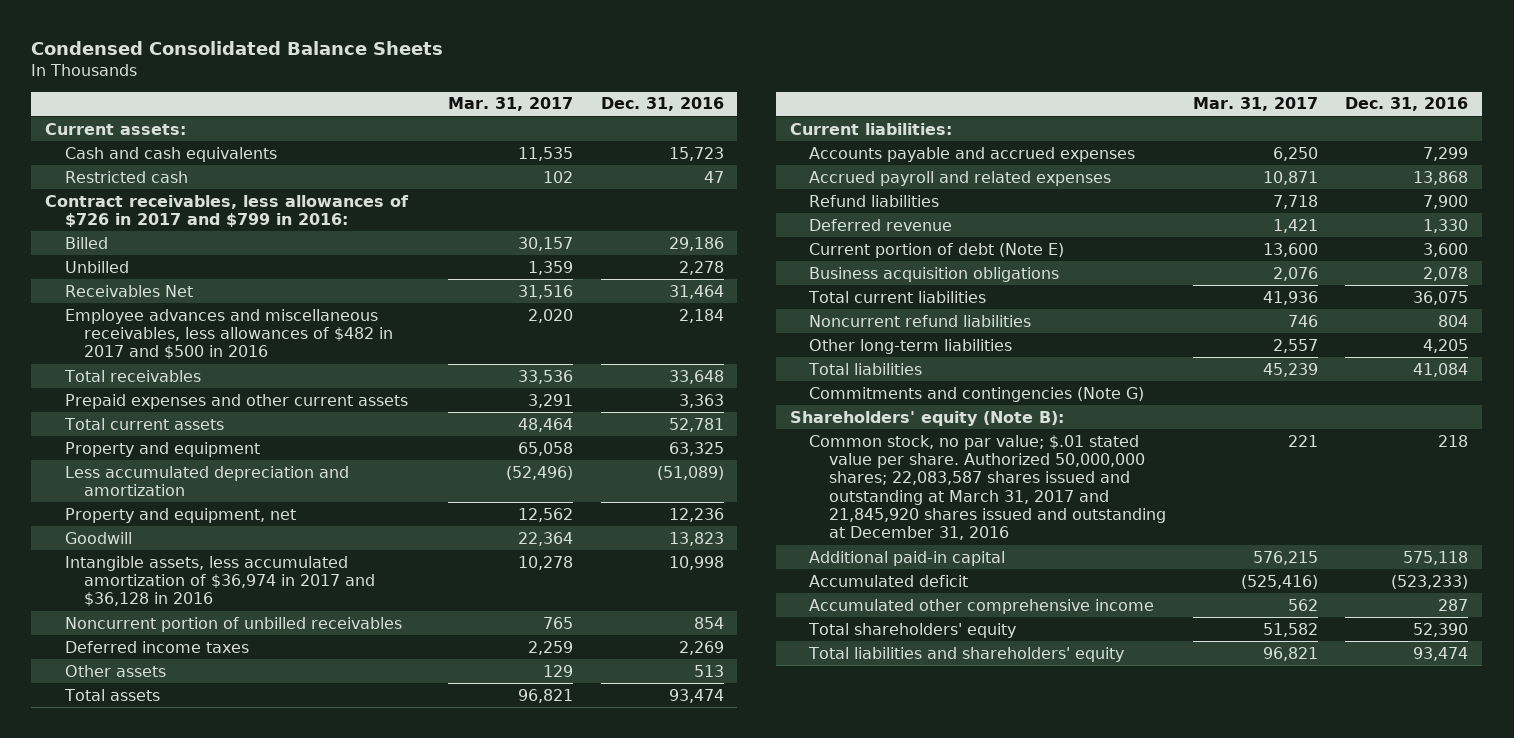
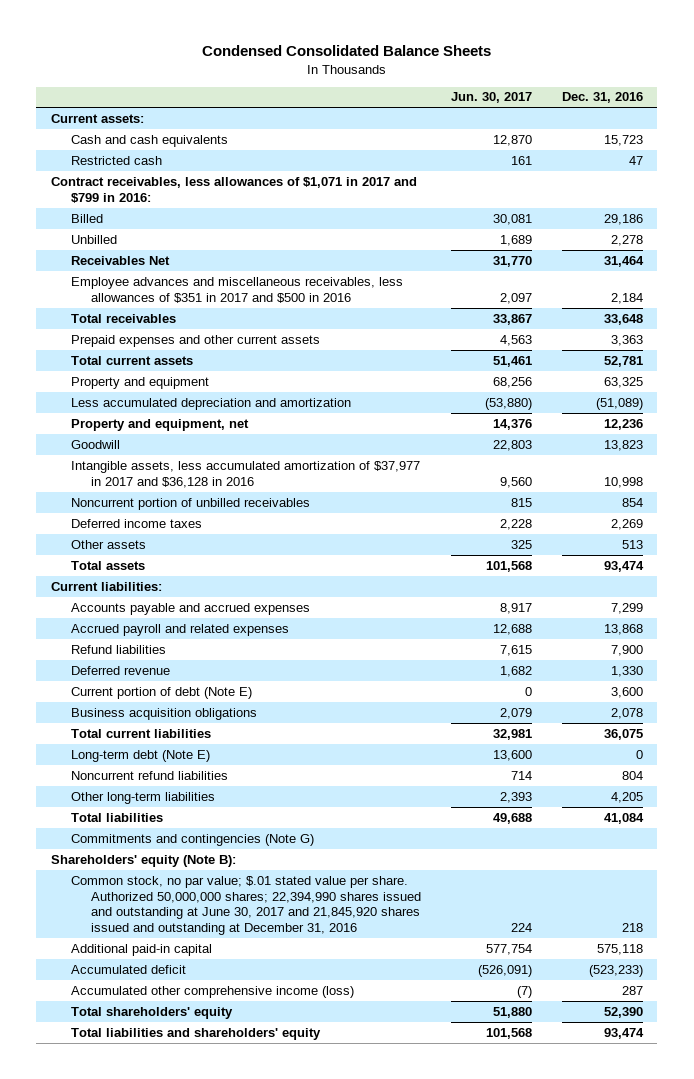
- | Mar. 31, 2017 | Dec. 31, 2016
+ | Jun. 30, 2017 | Dec. 31, 2016
- Contract receivables, less allowances of $726 in 2017 and $799 in 2016:
+ Contract receivables, less allowances of $1,071 in 2017 and $799 in 2016:
- Employee advances and miscellaneous receivables, less allowances of $482 in 2017 and $500 in 2016 | 2,020 | 2,184
+ Employee advances and miscellaneous receivables, less allowances of $351 in 2017 and $500 in 2016 | 2,097 | 2,184
- Intangible assets, less accumulated amortization of $36,974 in 2017 and $36,128 in 2016 | 10,278 | 10,998
+ Intangible assets, less accumulated amortization of $37,977 in 2017 and $36,128 in 2016 | 9,560 | 10,998
+ Long-term debt (Note E) | 13,600 | 0
- Common stock, no par value; $.01 stated value per share. Authorized 50,000,000 shares; 22,083,587 shares issued and outstanding at March 31, 2017 and 21,845,920 shares issued and outstanding at December 31, 2016 | 221 | 218
+ Common stock, no par value; $.01 stated value per share. Authorized 50,000,000 shares; 22,394,990 shares issued and outstanding at June 30, 2017 and 21,845,920 shares issued and outstanding at December 31, 2016 | 224 | 218
- Accumulated other comprehensive income | 562 | 287
+ Accumulated other comprehensive income (loss) | (7) | 287

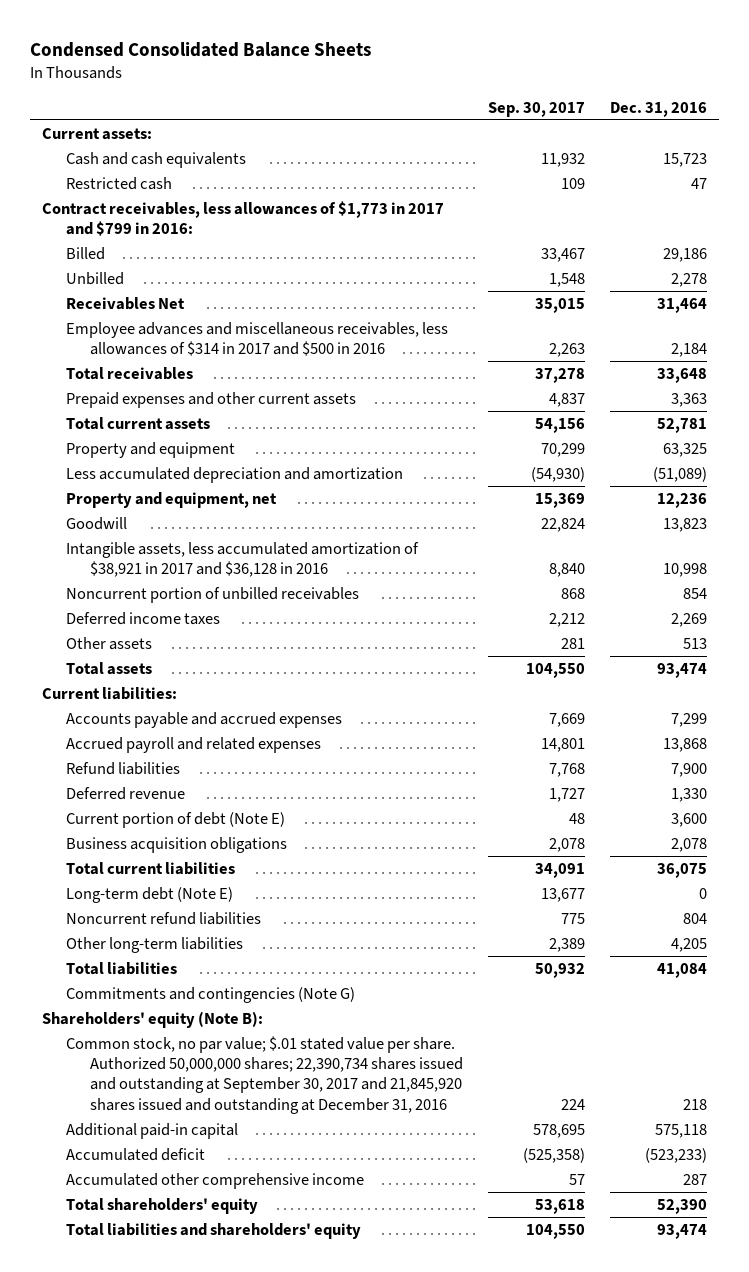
- | Jun. 30, 2017 | Dec. 31, 2016
+ | Sep. 30, 2017 | Dec. 31, 2016
- Contract receivables, less allowances of $1,071 in 2017 and $799 in 2016:
+ Contract receivables, less allowances of $1,773 in 2017 and $799 in 2016:
- Employee advances and miscellaneous receivables, less allowances of $351 in 2017 and $500 in 2016 | 2,097 | 2,184
+ Employee advances and miscellaneous receivables, less allowances of $314 in 2017 and $500 in 2016 | 2,263 | 2,184
- Intangible assets, less accumulated amortization of $37,977 in 2017 and $36,128 in 2016 | 9,560 | 10,998
+ Intangible assets, less accumulated amortization of $38,921 in 2017 and $36,128 in 2016 | 8,840 | 10,998
- Common stock, no par value; $.01 stated value per share. Authorized 50,000,000 shares; 22,394,990 shares issued and outstanding at June 30, 2017 and 21,845,920 shares issued and outstanding at December 31, 2016 | 224 | 218
+ Common stock, no par value; $.01 stated value per share. Authorized 50,000,000 shares; 22,390,734 shares issued and outstanding at September 30, 2017 and 21,845,920 shares issued and outstanding at December 31, 2016 | 224 | 218
- Accumulated other comprehensive income (loss) | (7) | 287
+ Accumulated other comprehensive income | 57 | 287

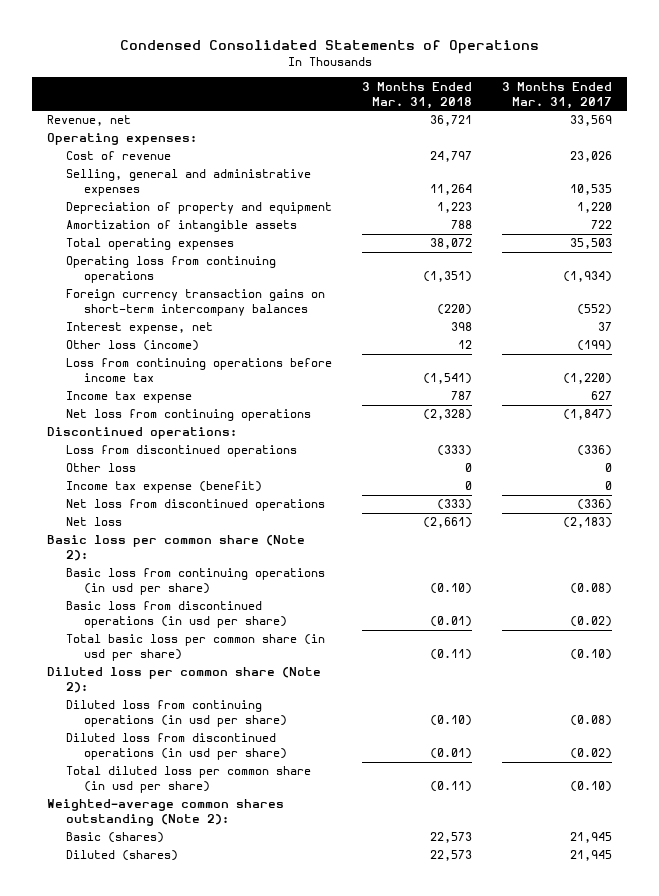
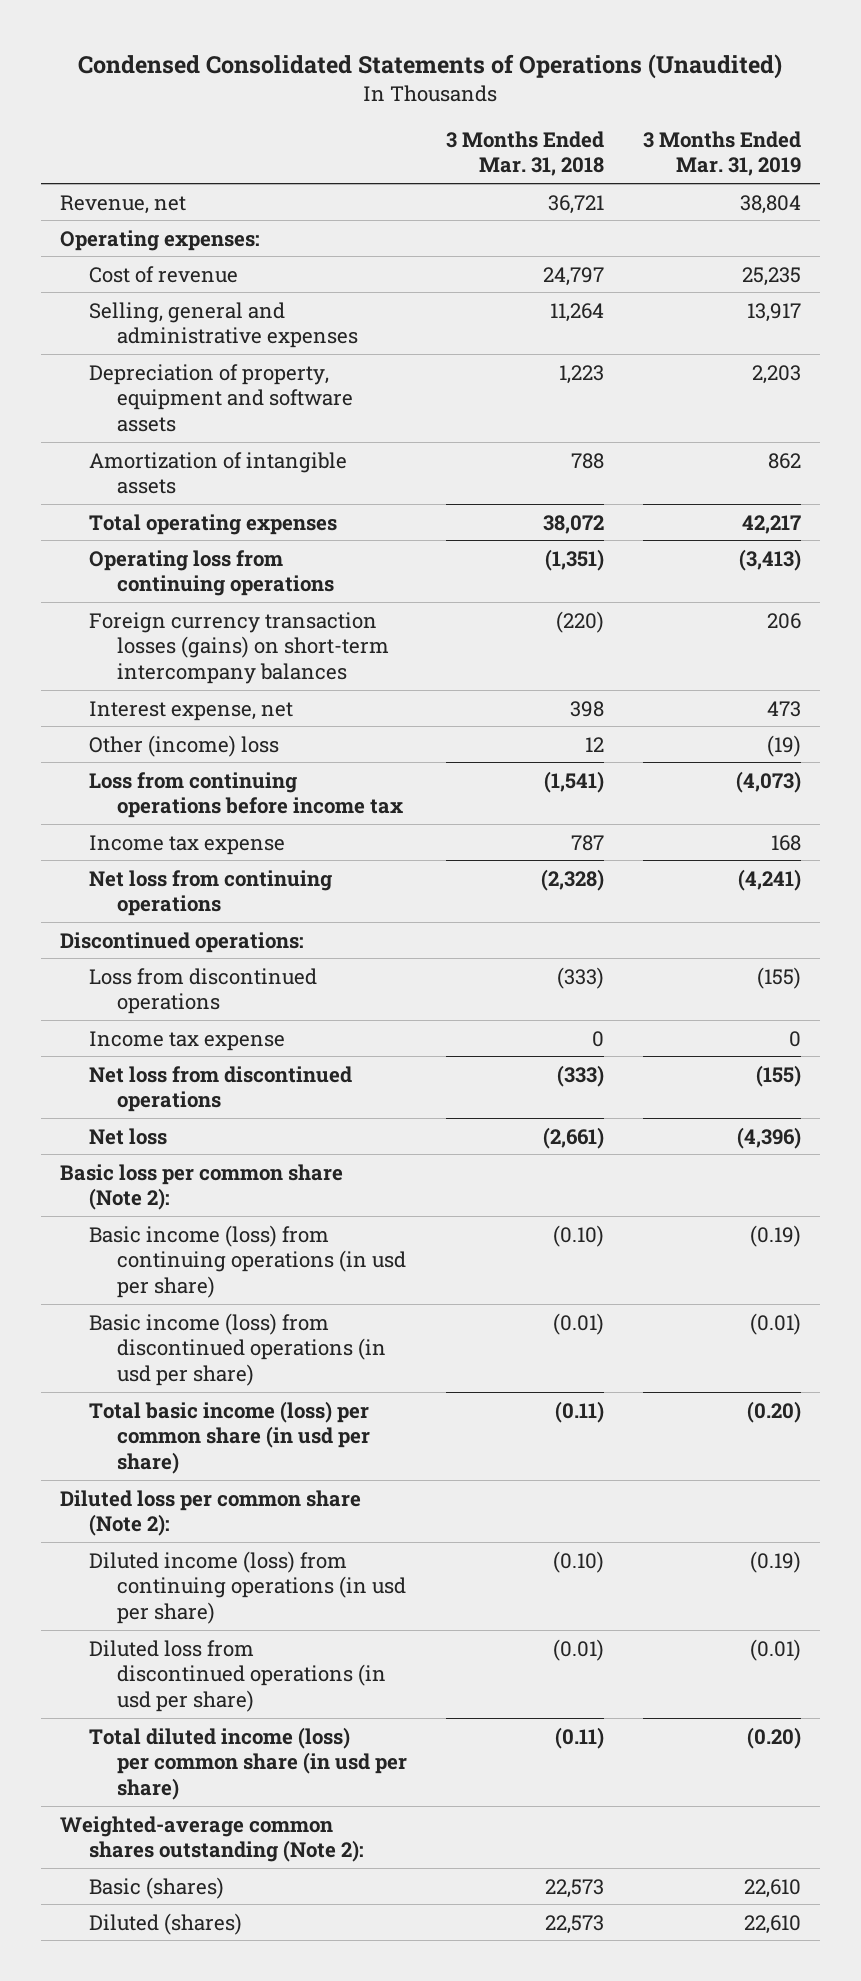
- Condensed Consolidated Statements of Operations
+ Condensed Consolidated Statements of Operations (Unaudited)
- | 3 Months Ended Mar. 31, 2018 | 3 Months Ended Mar. 31, 2017
+ | 3 Months Ended Mar. 31, 2018 | 3 Months Ended Mar. 31, 2019
- Depreciation of property and equipment | 1,223 | 1,220
+ Depreciation of property, equipment and software assets | 1,223 | 2,203
- Foreign currency transaction gains on short-term intercompany balances | (220) | (552)
+ Foreign currency transaction losses (gains) on short-term intercompany balances | (220) | 206
- Other loss (income) | 12 | (199)
+ Other (income) loss | 12 | (19)
- Other loss | 0 | 0
- Income tax expense (benefit) | 0 | 0
+ Income tax expense | 0 | 0
- Basic loss from continuing operations (in usd per share) | (0.10) | (0.08)
- Basic loss from discontinued operations (in usd per share) | (0.01) | (0.02)
- Total basic loss per common share (in usd per share) | (0.11) | (0.10)
+ Basic income (loss) from continuing operations (in usd per share) | (0.10) | (0.19)
+ Basic income (loss) from discontinued operations (in usd per share) | (0.01) | (0.01)
+ Total basic income (loss) per common share (in usd per share) | (0.11) | (0.20)
- Diluted loss from continuing operations (in usd per share) | (0.10) | (0.08)
+ Diluted income (loss) from continuing operations (in usd per share) | (0.10) | (0.19)
- Total diluted loss per common share (in usd per share) | (0.11) | (0.10)
+ Total diluted income (loss) per common share (in usd per share) | (0.11) | (0.20)

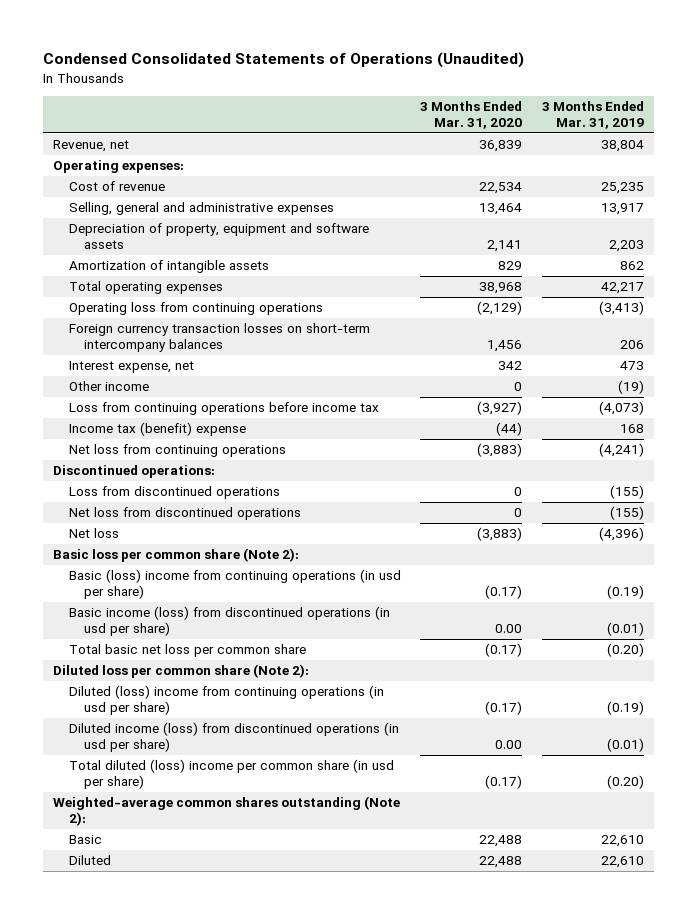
- | 3 Months Ended Mar. 31, 2018 | 3 Months Ended Mar. 31, 2019
+ | 3 Months Ended Mar. 31, 2020 | 3 Months Ended Mar. 31, 2019
- Foreign currency transaction losses (gains) on short-term intercompany balances | (220) | 206
+ Foreign currency transaction losses on short-term intercompany balances | 1,456 | 206
- Other (income) loss | 12 | (19)
+ Other income | 0 | (19)
- Income tax expense | 787 | 168
+ Income tax (benefit) expense | (44) | 168
- Income tax expense | 0 | 0
- Basic income (loss) from continuing operations (in usd per share) | (0.10) | (0.19)
+ Basic (loss) income from continuing operations (in usd per share) | (0.17) | (0.19)
- Total basic income (loss) per common share (in usd per share) | (0.11) | (0.20)
+ Total basic net loss per common share | (0.17) | (0.20)
- Diluted income (loss) from continuing operations (in usd per share) | (0.10) | (0.19)
- Diluted loss from discontinued operations (in usd per share) | (0.01) | (0.01)
- Total diluted income (loss) per common share (in usd per share) | (0.11) | (0.20)
+ Diluted (loss) income from continuing operations (in usd per share) | (0.17) | (0.19)
+ Diluted income (loss) from discontinued operations (in usd per share) | 0.00 | (0.01)
+ Total diluted (loss) income per common share (in usd per share) | (0.17) | (0.20)
- Basic (shares) | 22,573 | 22,610
- Diluted (shares) | 22,573 | 22,610
+ Basic | 22,488 | 22,610
+ Diluted | 22,488 | 22,610

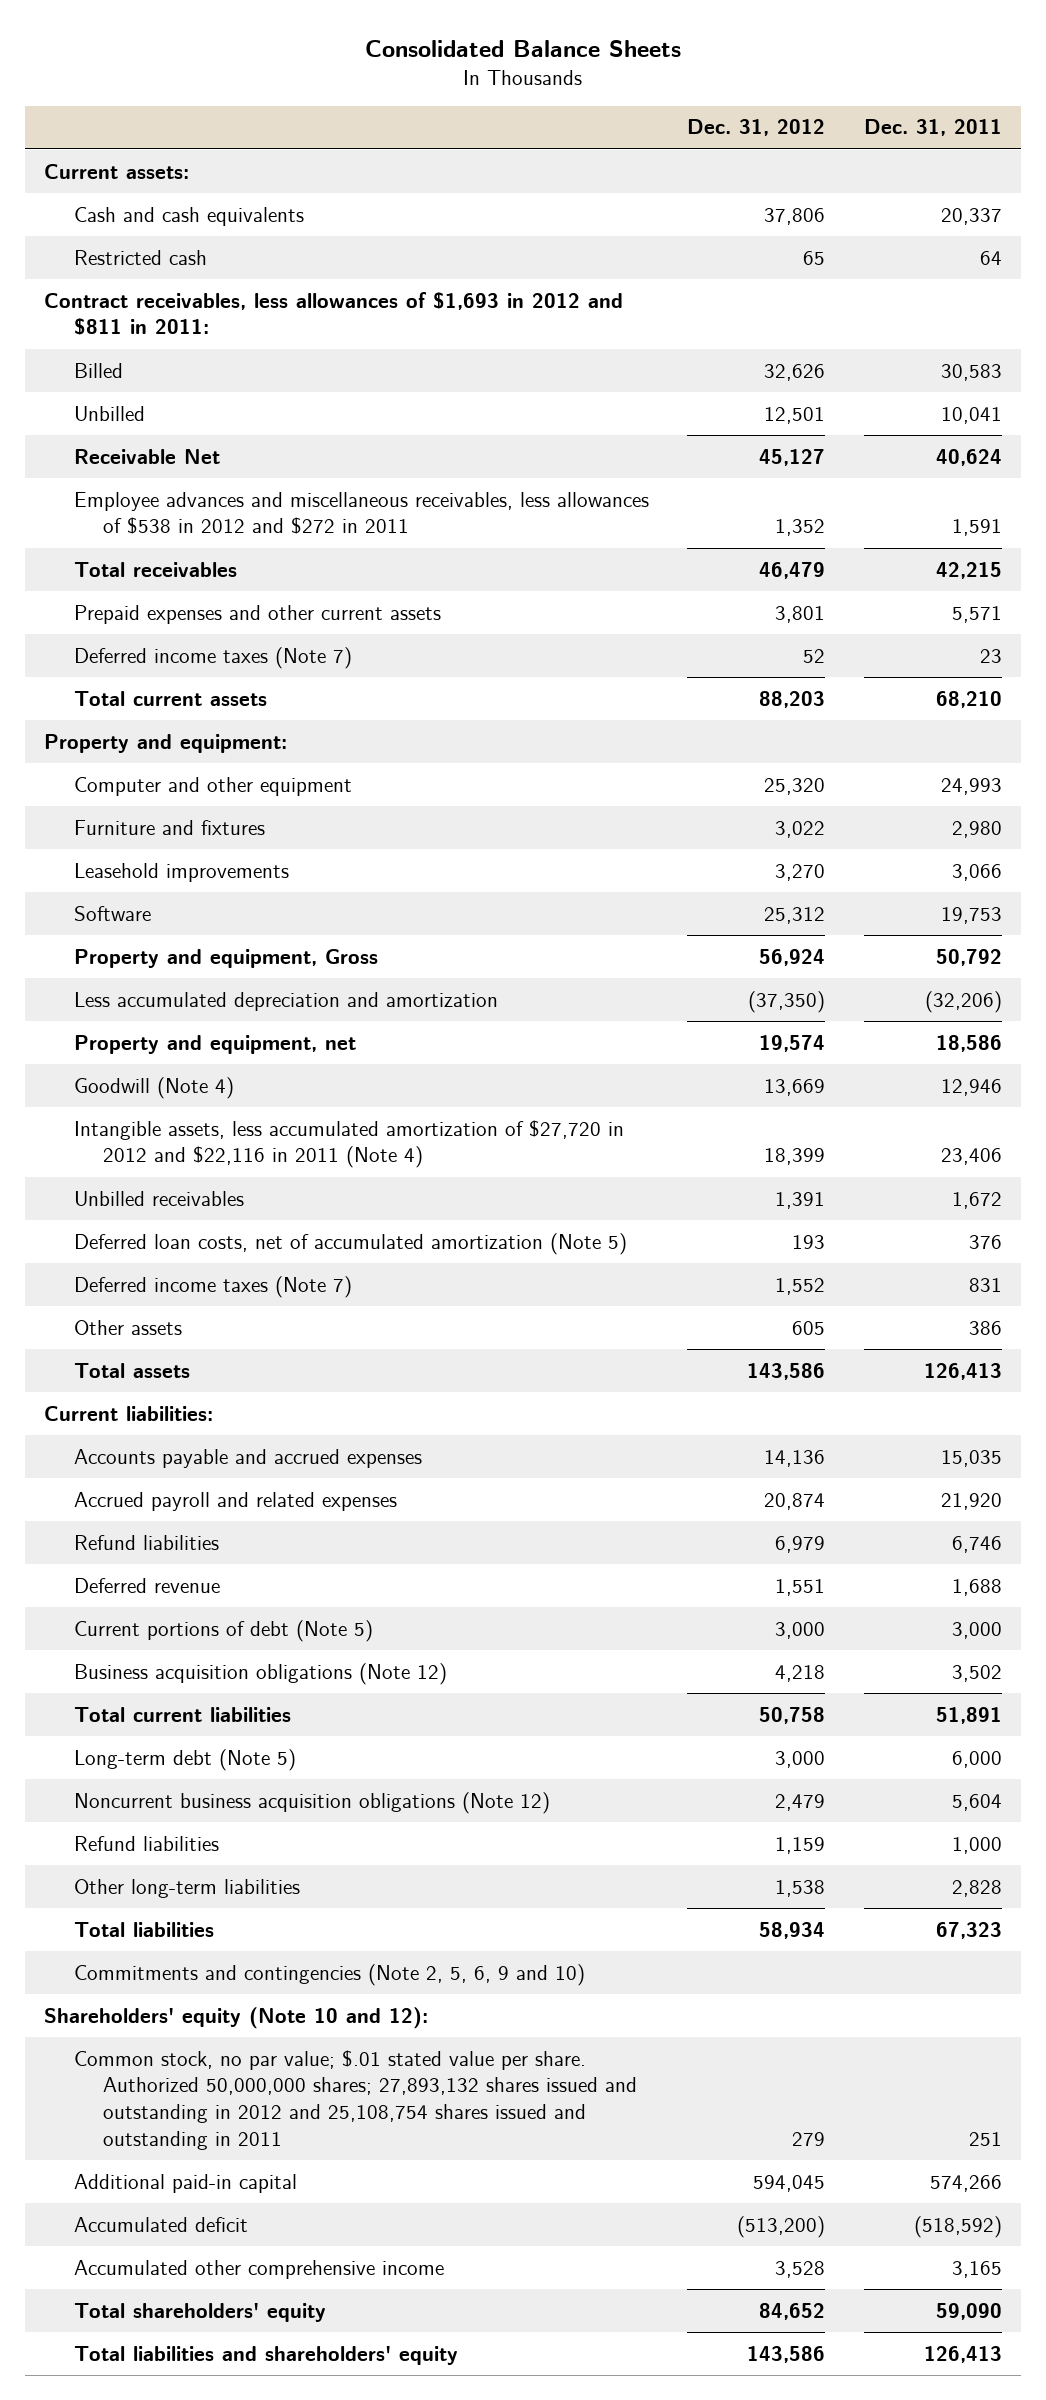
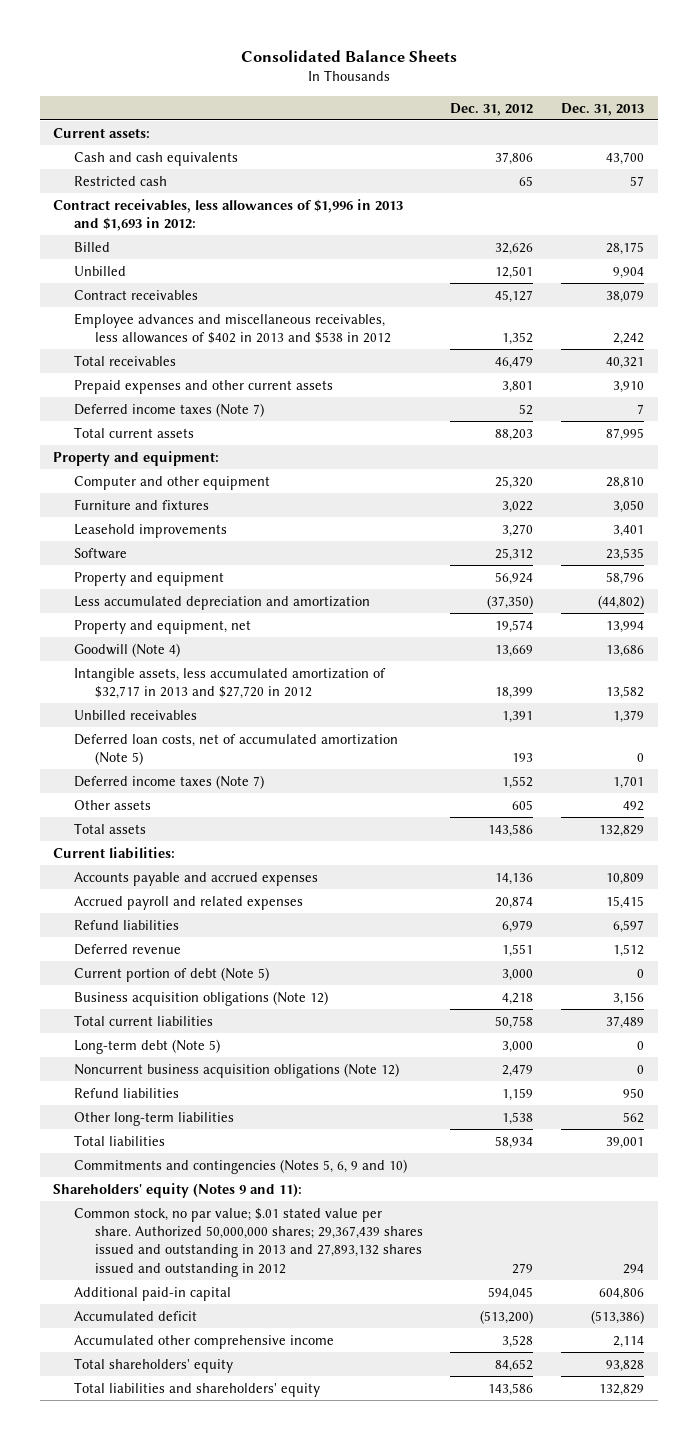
- | Dec. 31, 2012 | Dec. 31, 2011
+ | Dec. 31, 2012 | Dec. 31, 2013
- Contract receivables, less allowances of $1,693 in 2012 and $811 in 2011:
+ Contract receivables, less allowances of $1,996 in 2013 and $1,693 in 2012:
- Receivable Net | 45,127 | 40,624
- Employee advances and miscellaneous receivables, less allowances of $538 in 2012 and $272 in 2011 | 1,352 | 1,591
+ Contract receivables | 45,127 | 38,079
+ Employee advances and miscellaneous receivables, less allowances of $402 in 2013 and $538 in 2012 | 1,352 | 2,242
- Property and equipment, Gross | 56,924 | 50,792
+ Property and equipment | 56,924 | 58,796
- Intangible assets, less accumulated amortization of $27,720 in 2012 and $22,116 in 2011 (Note 4) | 18,399 | 23,406
+ Intangible assets, less accumulated amortization of $32,717 in 2013 and $27,720 in 2012 | 18,399 | 13,582
- Current portions of debt (Note 5) | 3,000 | 3,000
+ Current portion of debt (Note 5) | 3,000 | 0
- Commitments and contingencies (Note 2, 5, 6, 9 and 10)
- Shareholders' equity (Note 10 and 12):
- Common stock, no par value; $.01 stated value per share. Authorized 50,000,000 shares; 27,893,132 shares issued and outstanding in 2012 and 25,108,754 shares issued and outstanding in 2011 | 279 | 251
+ Commitments and contingencies (Notes 5, 6, 9 and 10)
+ Shareholders' equity (Notes 9 and 11):
+ Common stock, no par value; $.01 stated value per share. Authorized 50,000,000 shares; 29,367,439 shares issued and outstanding in 2013 and 27,893,132 shares issued and outstanding in 2012 | 279 | 294

